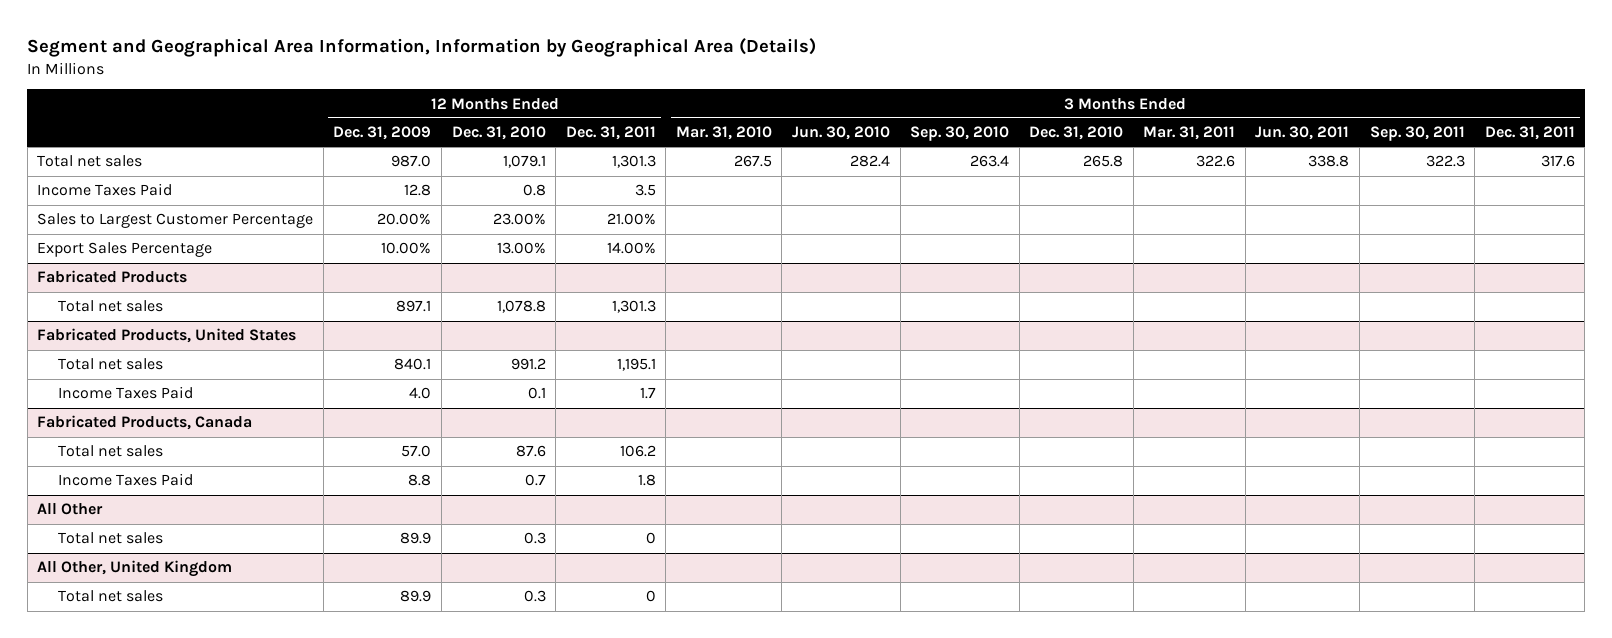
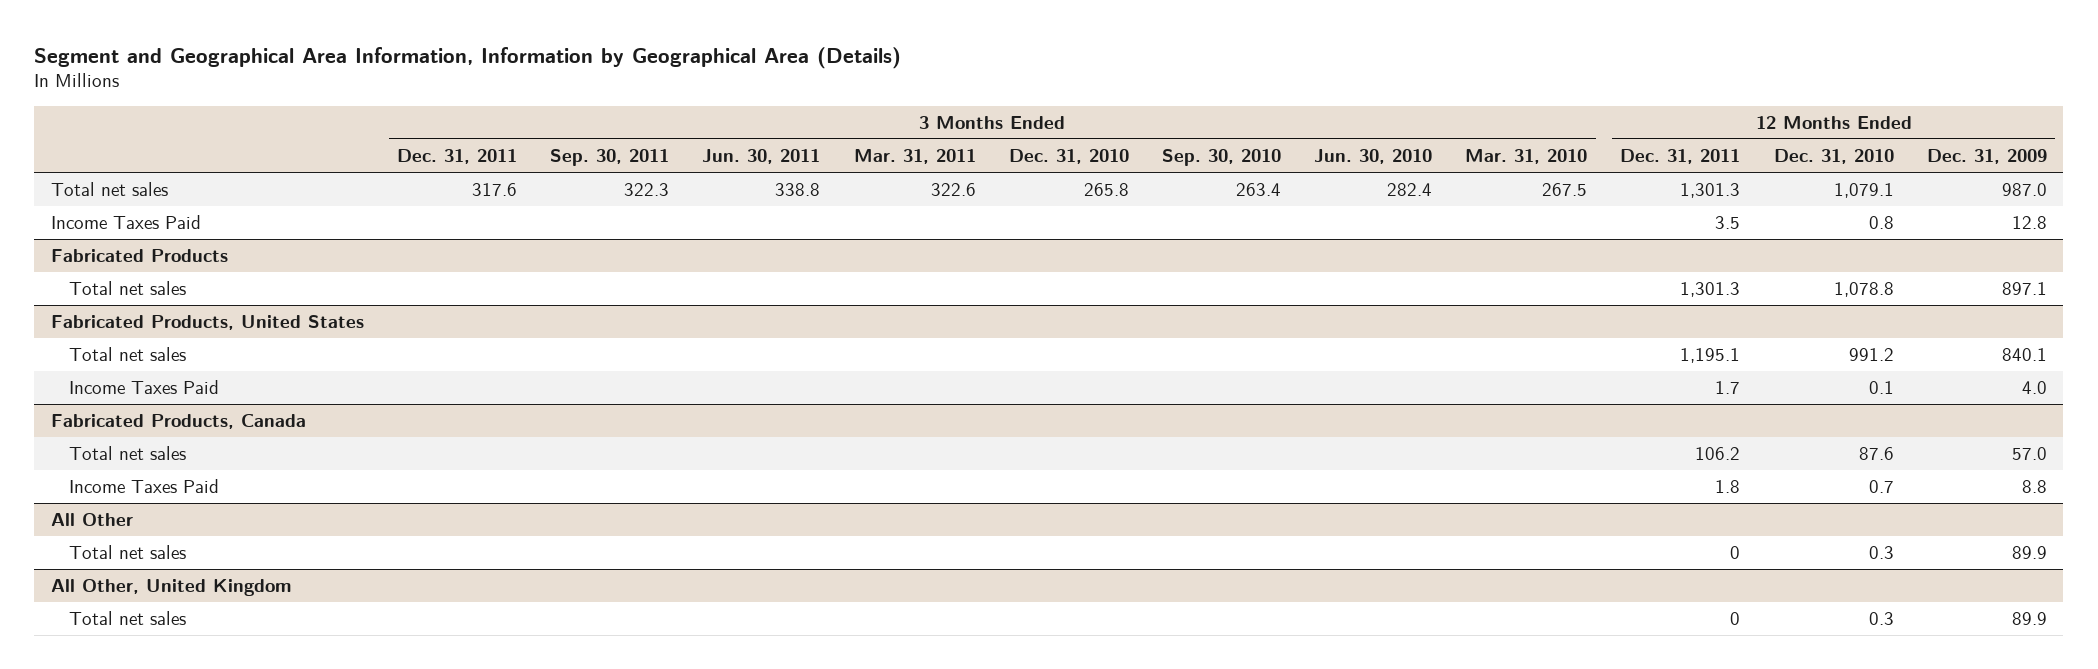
- | 12 Months Ended Dec. 31, 2009 | 12 Months Ended Dec. 31, 2010 | 12 Months Ended Dec. 31, 2011 | 3 Months Ended Mar. 31, 2010 | 3 Months Ended Jun. 30, 2010 | 3 Months Ended Sep. 30, 2010 | 3 Months Ended Dec. 31, 2010 | 3 Months Ended Mar. 31, 2011 | 3 Months Ended Jun. 30, 2011 | 3 Months Ended Sep. 30, 2011 | 3 Months Ended Dec. 31, 2011
+ | 3 Months Ended Dec. 31, 2011 | 3 Months Ended Sep. 30, 2011 | 3 Months Ended Jun. 30, 2011 | 3 Months Ended Mar. 31, 2011 | 3 Months Ended Dec. 31, 2010 | 3 Months Ended Sep. 30, 2010 | 3 Months Ended Jun. 30, 2010 | 3 Months Ended Mar. 31, 2010 | 12 Months Ended Dec. 31, 2011 | 12 Months Ended Dec. 31, 2010 | 12 Months Ended Dec. 31, 2009
- Sales to Largest Customer Percentage | 20.00% | 23.00% | 21.00% | | | | | | | |
- Export Sales Percentage | 10.00% | 13.00% | 14.00% | | | | | | | |

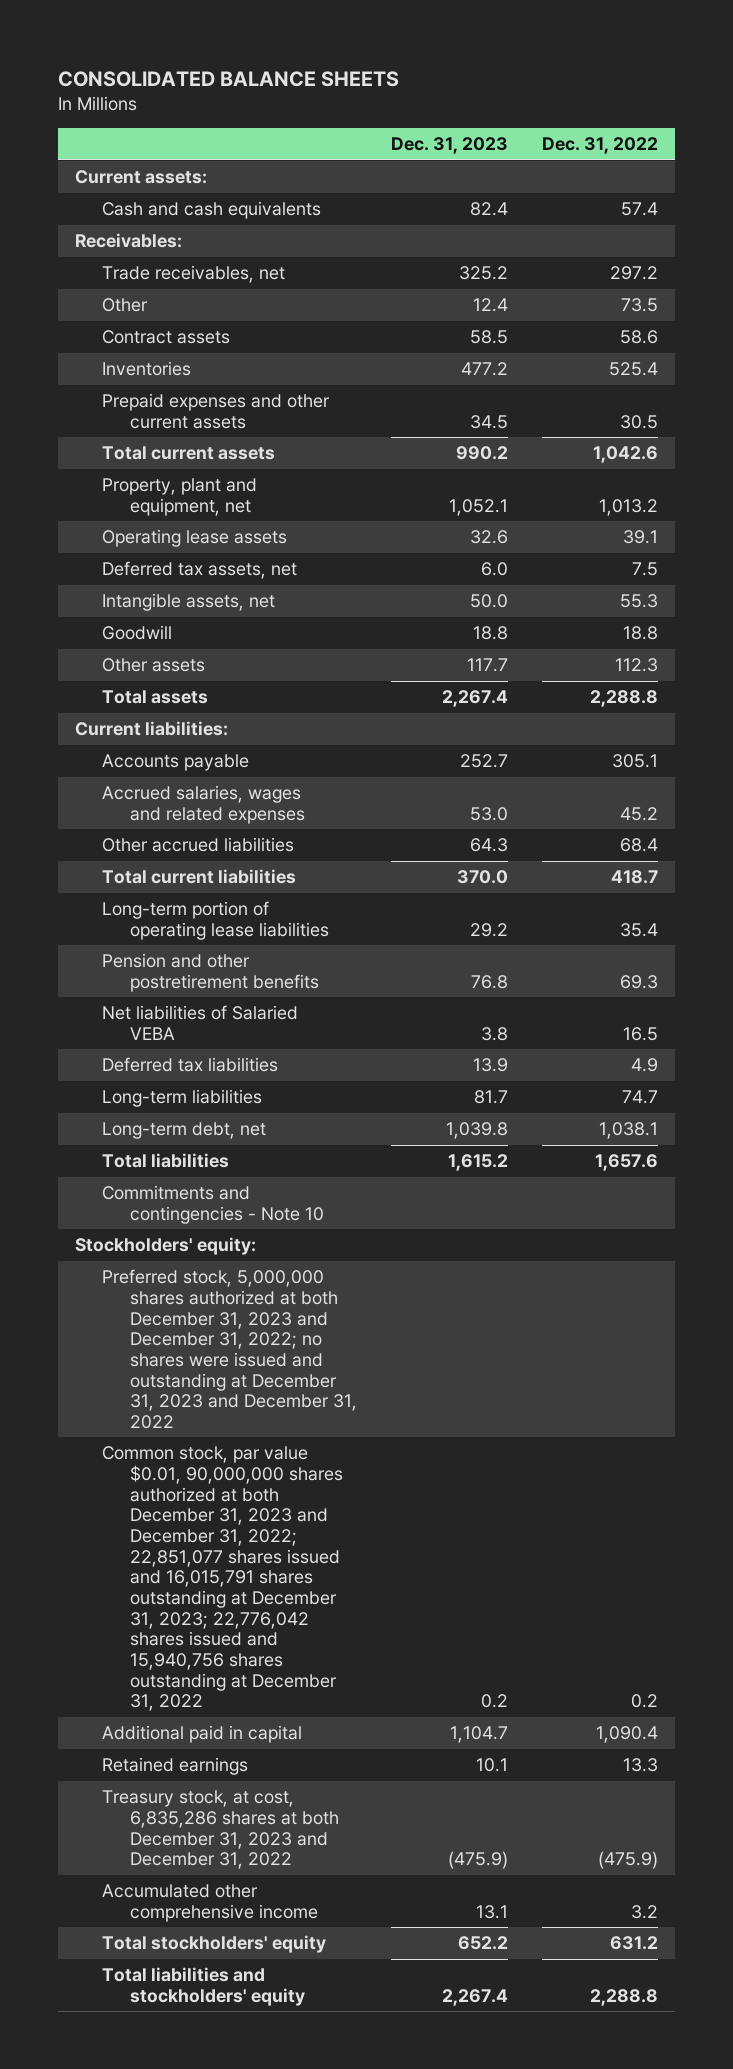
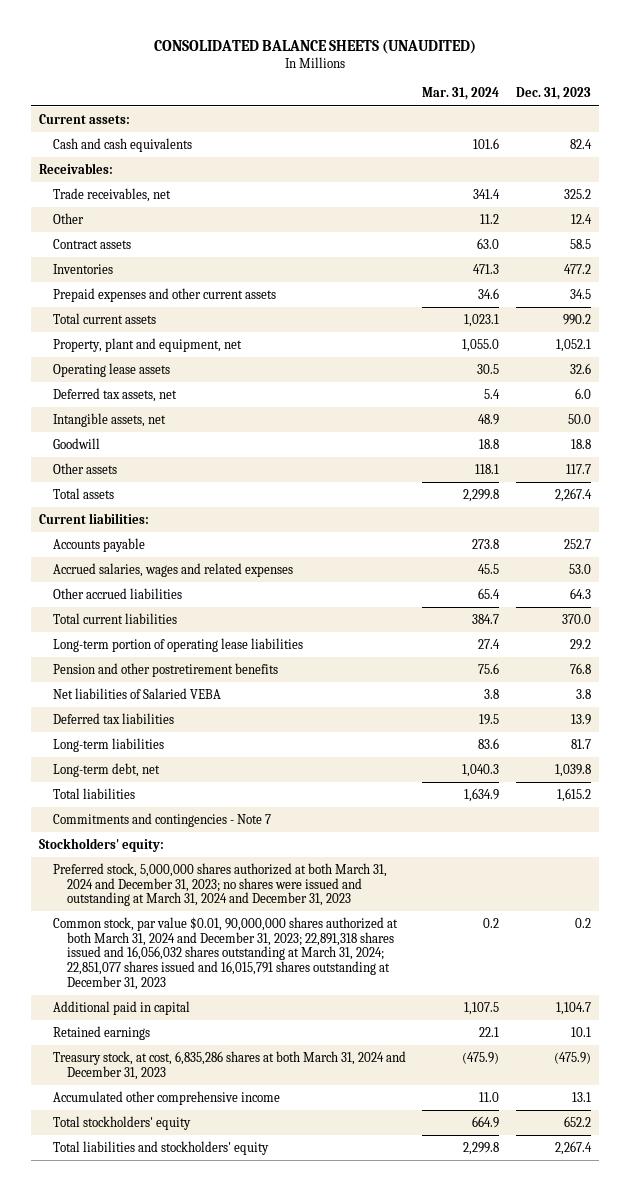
- CONSOLIDATED BALANCE SHEETS
+ CONSOLIDATED BALANCE SHEETS (UNAUDITED)
- | Dec. 31, 2023 | Dec. 31, 2022
+ | Mar. 31, 2024 | Dec. 31, 2023
- Commitments and contingencies - Note 10
+ Commitments and contingencies - Note 7
- Preferred stock, 5,000,000 shares authorized at both December 31, 2023 and December 31, 2022; no shares were issued and outstanding at December 31, 2023 and December 31, 2022
- Common stock, par value $0.01, 90,000,000 shares authorized at both December 31, 2023 and December 31, 2022; 22,851,077 shares issued and 16,015,791 shares outstanding at December 31, 2023; 22,776,042 shares issued and 15,940,756 shares outstanding at December 31, 2022 | 0.2 | 0.2
+ Preferred stock, 5,000,000 shares authorized at both March 31, 2024 and December 31, 2023; no shares were issued and outstanding at March 31, 2024 and December 31, 2023
+ Common stock, par value $0.01, 90,000,000 shares authorized at both March 31, 2024 and December 31, 2023; 22,891,318 shares issued and 16,056,032 shares outstanding at March 31, 2024; 22,851,077 shares issued and 16,015,791 shares outstanding at December 31, 2023 | 0.2 | 0.2
- Treasury stock, at cost, 6,835,286 shares at both December 31, 2023 and December 31, 2022 | (475.9) | (475.9)
+ Treasury stock, at cost, 6,835,286 shares at both March 31, 2024 and December 31, 2023 | (475.9) | (475.9)

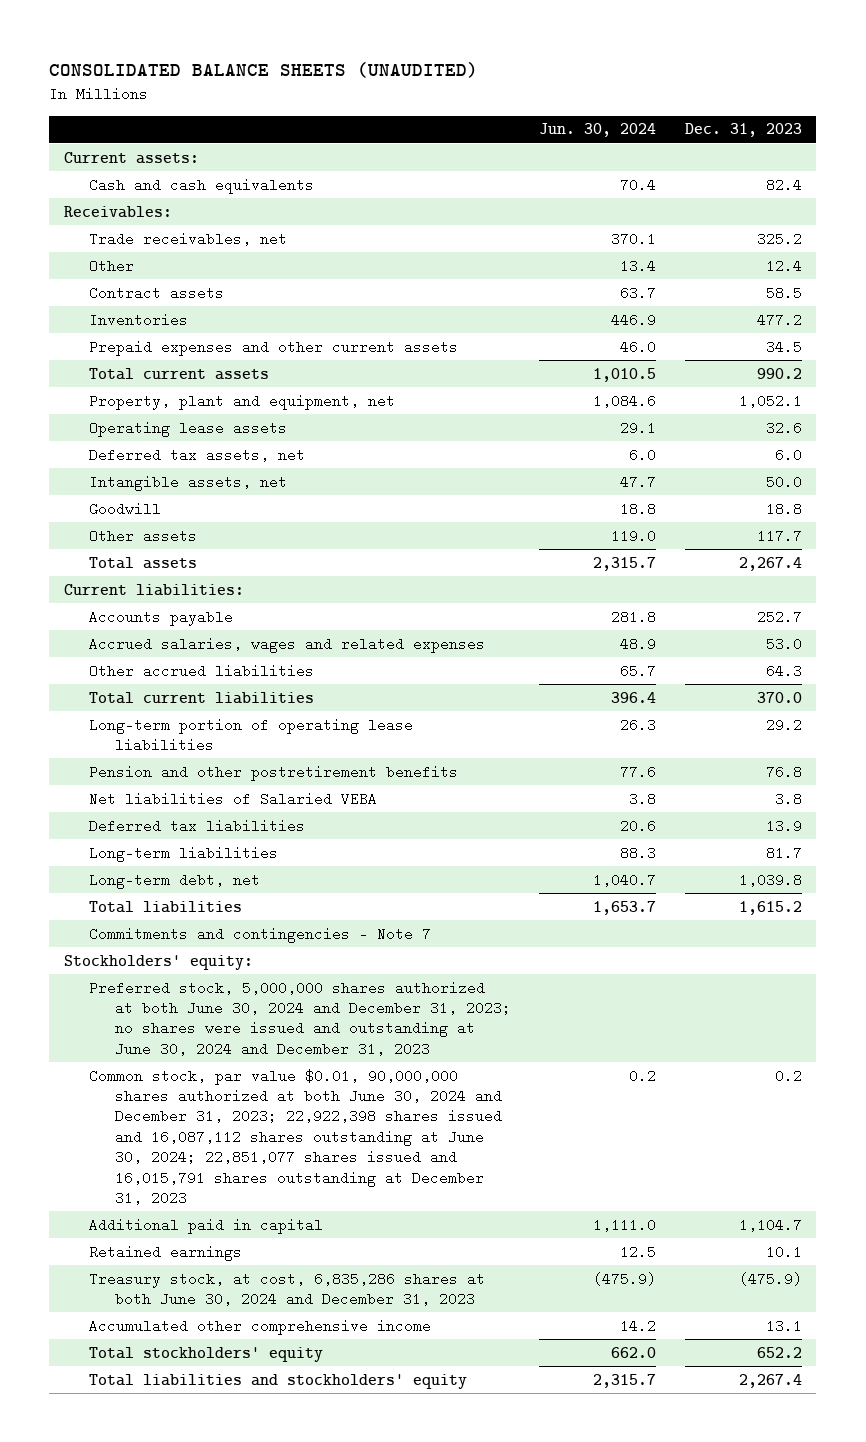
- | Mar. 31, 2024 | Dec. 31, 2023
+ | Jun. 30, 2024 | Dec. 31, 2023
- Preferred stock, 5,000,000 shares authorized at both March 31, 2024 and December 31, 2023; no shares were issued and outstanding at March 31, 2024 and December 31, 2023
- Common stock, par value $0.01, 90,000,000 shares authorized at both March 31, 2024 and December 31, 2023; 22,891,318 shares issued and 16,056,032 shares outstanding at March 31, 2024; 22,851,077 shares issued and 16,015,791 shares outstanding at December 31, 2023 | 0.2 | 0.2
+ Preferred stock, 5,000,000 shares authorized at both June 30, 2024 and December 31, 2023; no shares were issued and outstanding at June 30, 2024 and December 31, 2023
+ Common stock, par value $0.01, 90,000,000 shares authorized at both June 30, 2024 and December 31, 2023; 22,922,398 shares issued and 16,087,112 shares outstanding at June 30, 2024; 22,851,077 shares issued and 16,015,791 shares outstanding at December 31, 2023 | 0.2 | 0.2
- Treasury stock, at cost, 6,835,286 shares at both March 31, 2024 and December 31, 2023 | (475.9) | (475.9)
+ Treasury stock, at cost, 6,835,286 shares at both June 30, 2024 and December 31, 2023 | (475.9) | (475.9)

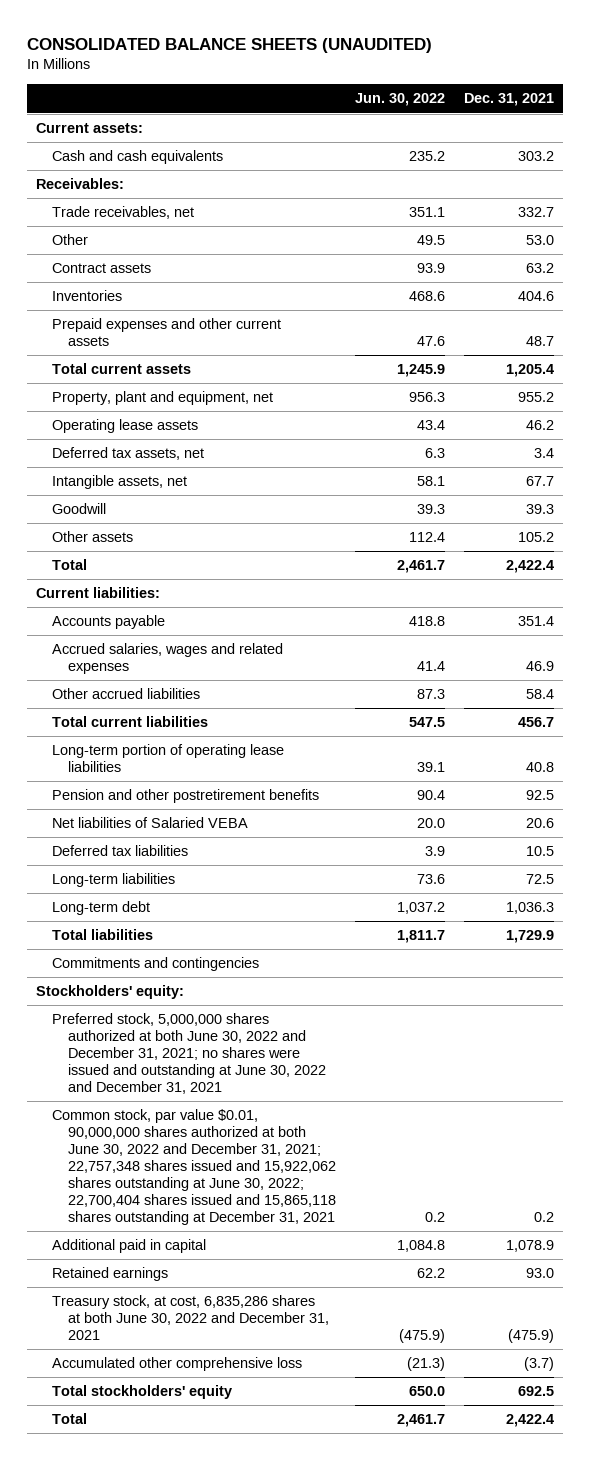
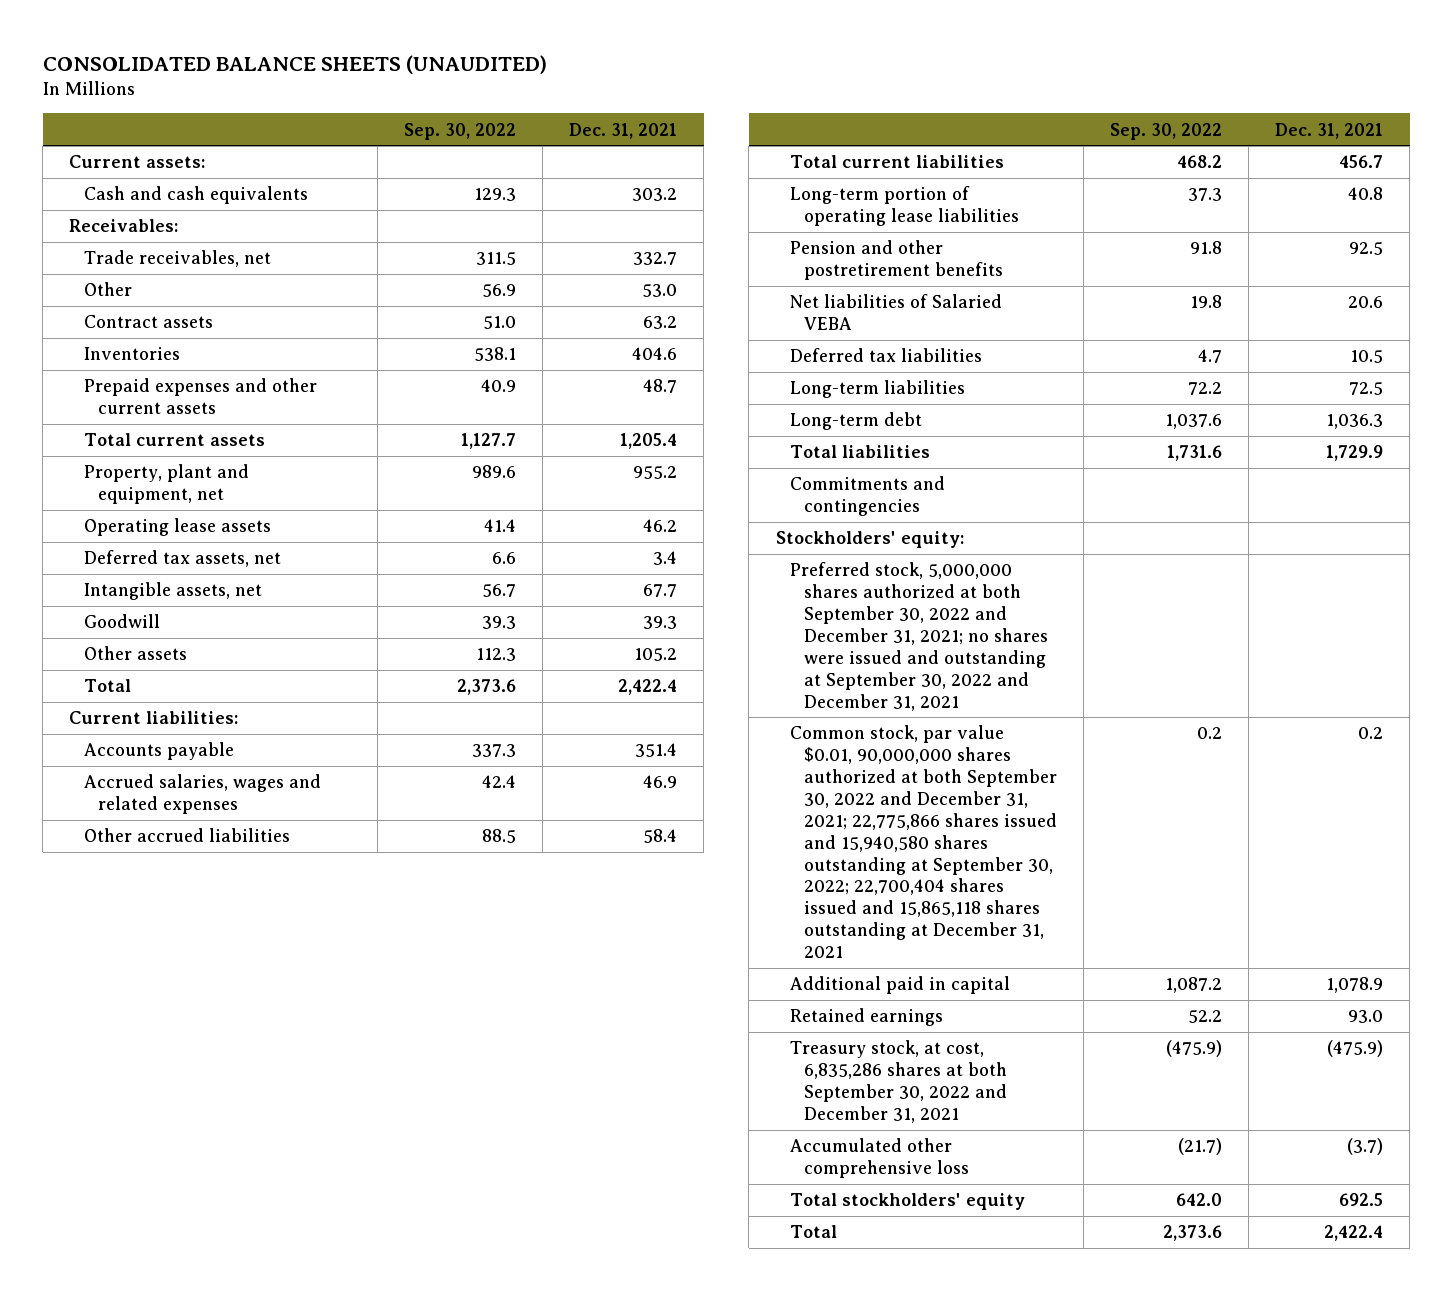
- | Jun. 30, 2022 | Dec. 31, 2021
+ | Sep. 30, 2022 | Dec. 31, 2021
- Preferred stock, 5,000,000 shares authorized at both June 30, 2022 and December 31, 2021; no shares were issued and outstanding at June 30, 2022 and December 31, 2021
- Common stock, par value $0.01, 90,000,000 shares authorized at both June 30, 2022 and December 31, 2021; 22,757,348 shares issued and 15,922,062 shares outstanding at June 30, 2022; 22,700,404 shares issued and 15,865,118 shares outstanding at December 31, 2021 | 0.2 | 0.2
+ Preferred stock, 5,000,000 shares authorized at both September 30, 2022 and December 31, 2021; no shares were issued and outstanding at September 30, 2022 and December 31, 2021
+ Common stock, par value $0.01, 90,000,000 shares authorized at both September 30, 2022 and December 31, 2021; 22,775,866 shares issued and 15,940,580 shares outstanding at September 30, 2022; 22,700,404 shares issued and 15,865,118 shares outstanding at December 31, 2021 | 0.2 | 0.2
- Treasury stock, at cost, 6,835,286 shares at both June 30, 2022 and December 31, 2021 | (475.9) | (475.9)
+ Treasury stock, at cost, 6,835,286 shares at both September 30, 2022 and December 31, 2021 | (475.9) | (475.9)

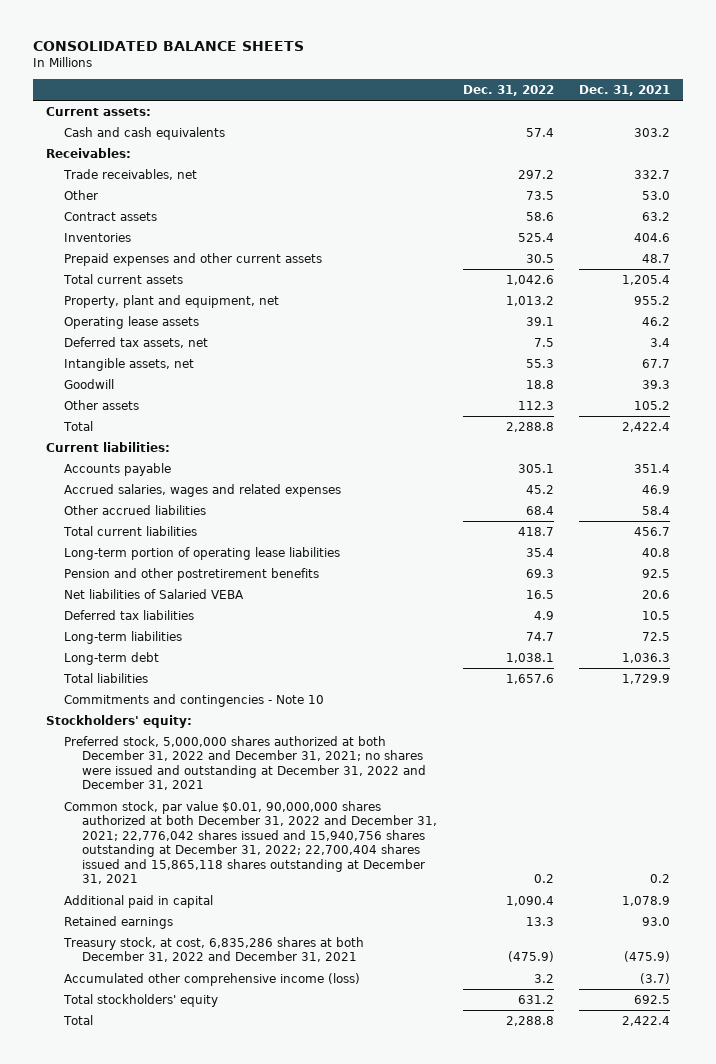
- CONSOLIDATED BALANCE SHEETS (UNAUDITED)
+ CONSOLIDATED BALANCE SHEETS
- | Sep. 30, 2022 | Dec. 31, 2021
+ | Dec. 31, 2022 | Dec. 31, 2021
- Commitments and contingencies
+ Commitments and contingencies - Note 10
- Preferred stock, 5,000,000 shares authorized at both September 30, 2022 and December 31, 2021; no shares were issued and outstanding at September 30, 2022 and December 31, 2021
- Common stock, par value $0.01, 90,000,000 shares authorized at both September 30, 2022 and December 31, 2021; 22,775,866 shares issued and 15,940,580 shares outstanding at September 30, 2022; 22,700,404 shares issued and 15,865,118 shares outstanding at December 31, 2021 | 0.2 | 0.2
+ Preferred stock, 5,000,000 shares authorized at both December 31, 2022 and December 31, 2021; no shares were issued and outstanding at December 31, 2022 and December 31, 2021
+ Common stock, par value $0.01, 90,000,000 shares authorized at both December 31, 2022 and December 31, 2021; 22,776,042 shares issued and 15,940,756 shares outstanding at December 31, 2022; 22,700,404 shares issued and 15,865,118 shares outstanding at December 31, 2021 | 0.2 | 0.2
- Treasury stock, at cost, 6,835,286 shares at both September 30, 2022 and December 31, 2021 | (475.9) | (475.9)
- Accumulated other comprehensive loss | (21.7) | (3.7)
+ Treasury stock, at cost, 6,835,286 shares at both December 31, 2022 and December 31, 2021 | (475.9) | (475.9)
+ Accumulated other comprehensive income (loss) | 3.2 | (3.7)

